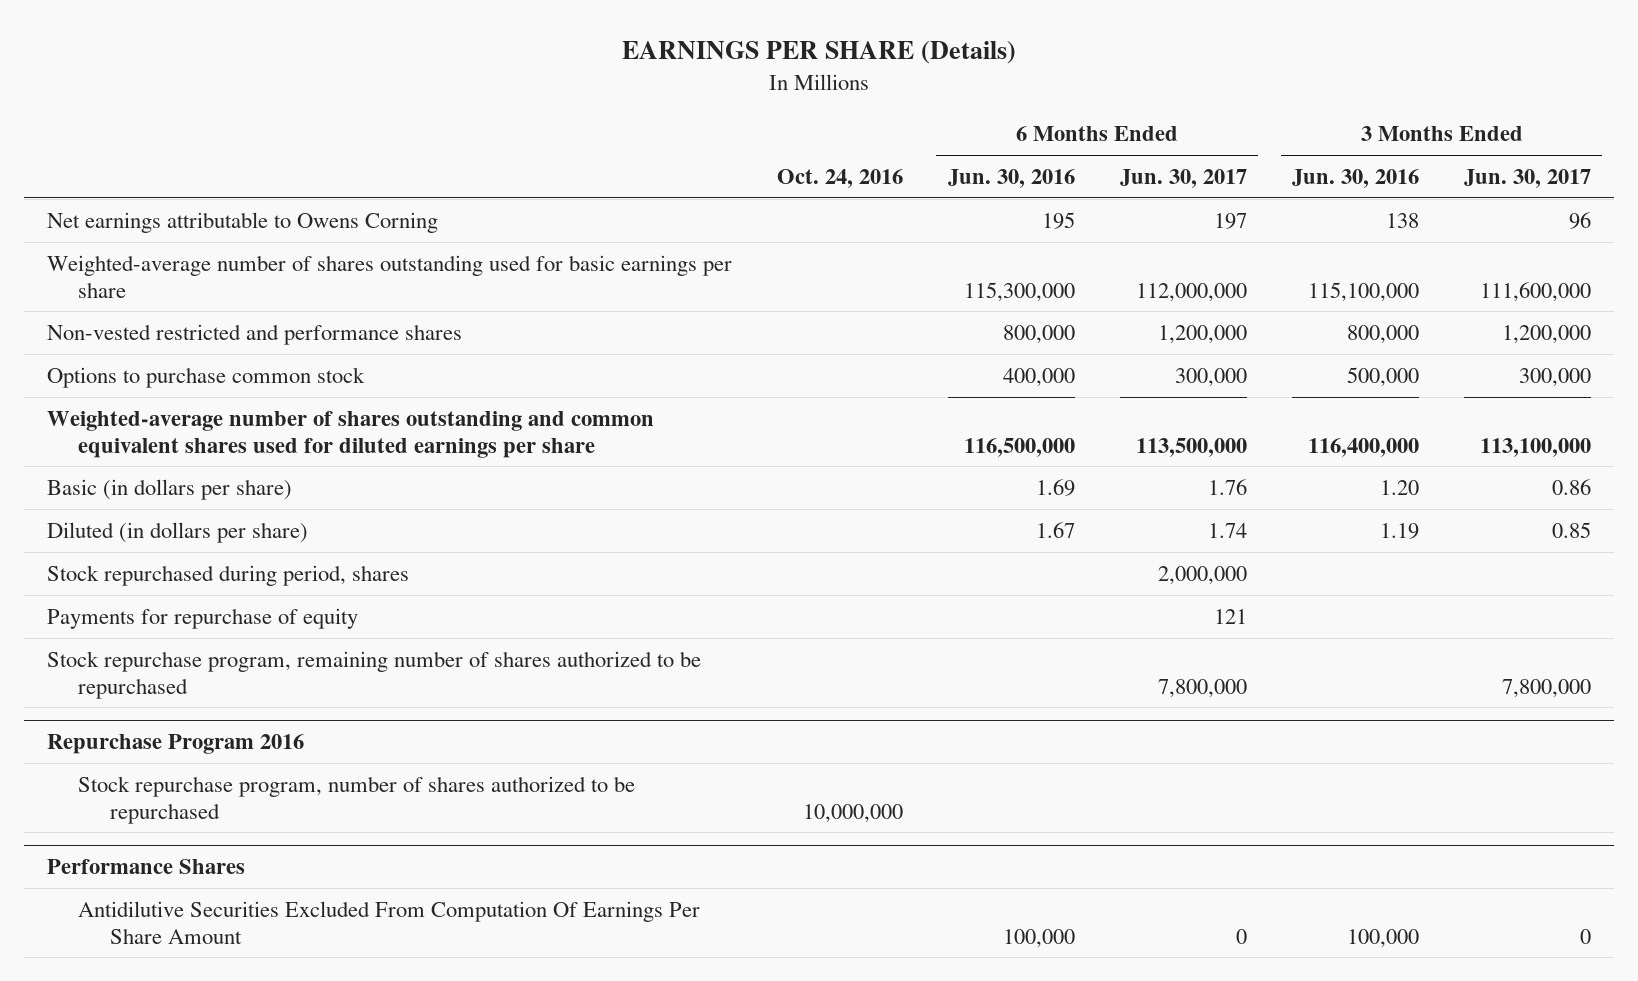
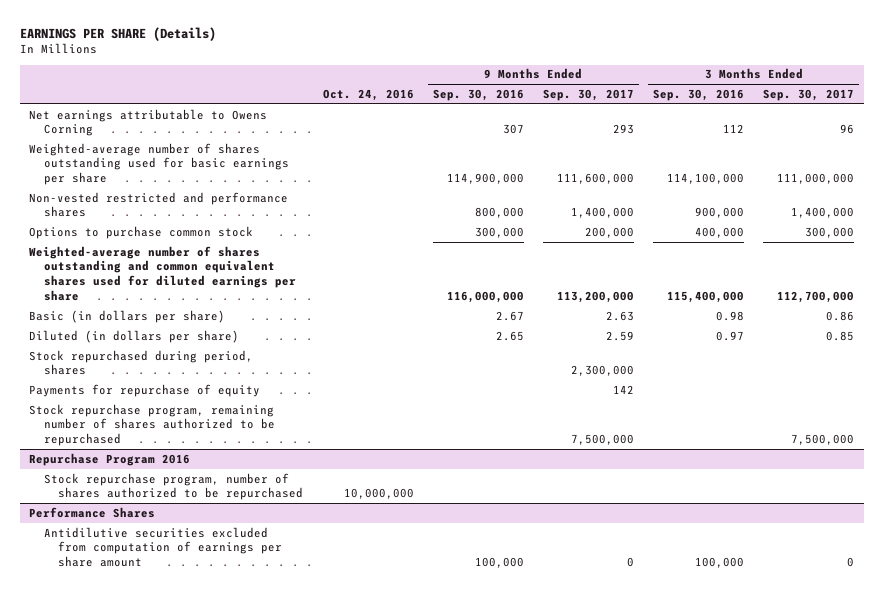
- | Oct. 24, 2016 | 6 Months Ended Jun. 30, 2016 | 6 Months Ended Jun. 30, 2017 | 3 Months Ended Jun. 30, 2016 | 3 Months Ended Jun. 30, 2017
+ | Oct. 24, 2016 | 9 Months Ended Sep. 30, 2016 | 9 Months Ended Sep. 30, 2017 | 3 Months Ended Sep. 30, 2016 | 3 Months Ended Sep. 30, 2017
@ Performance Shares
- Antidilutive Securities Excluded From Computation Of Earnings Per Share Amount | | 100,000 | 0 | 100,000 | 0
+ Antidilutive securities excluded from computation of earnings per share amount | | 100,000 | 0 | 100,000 | 0

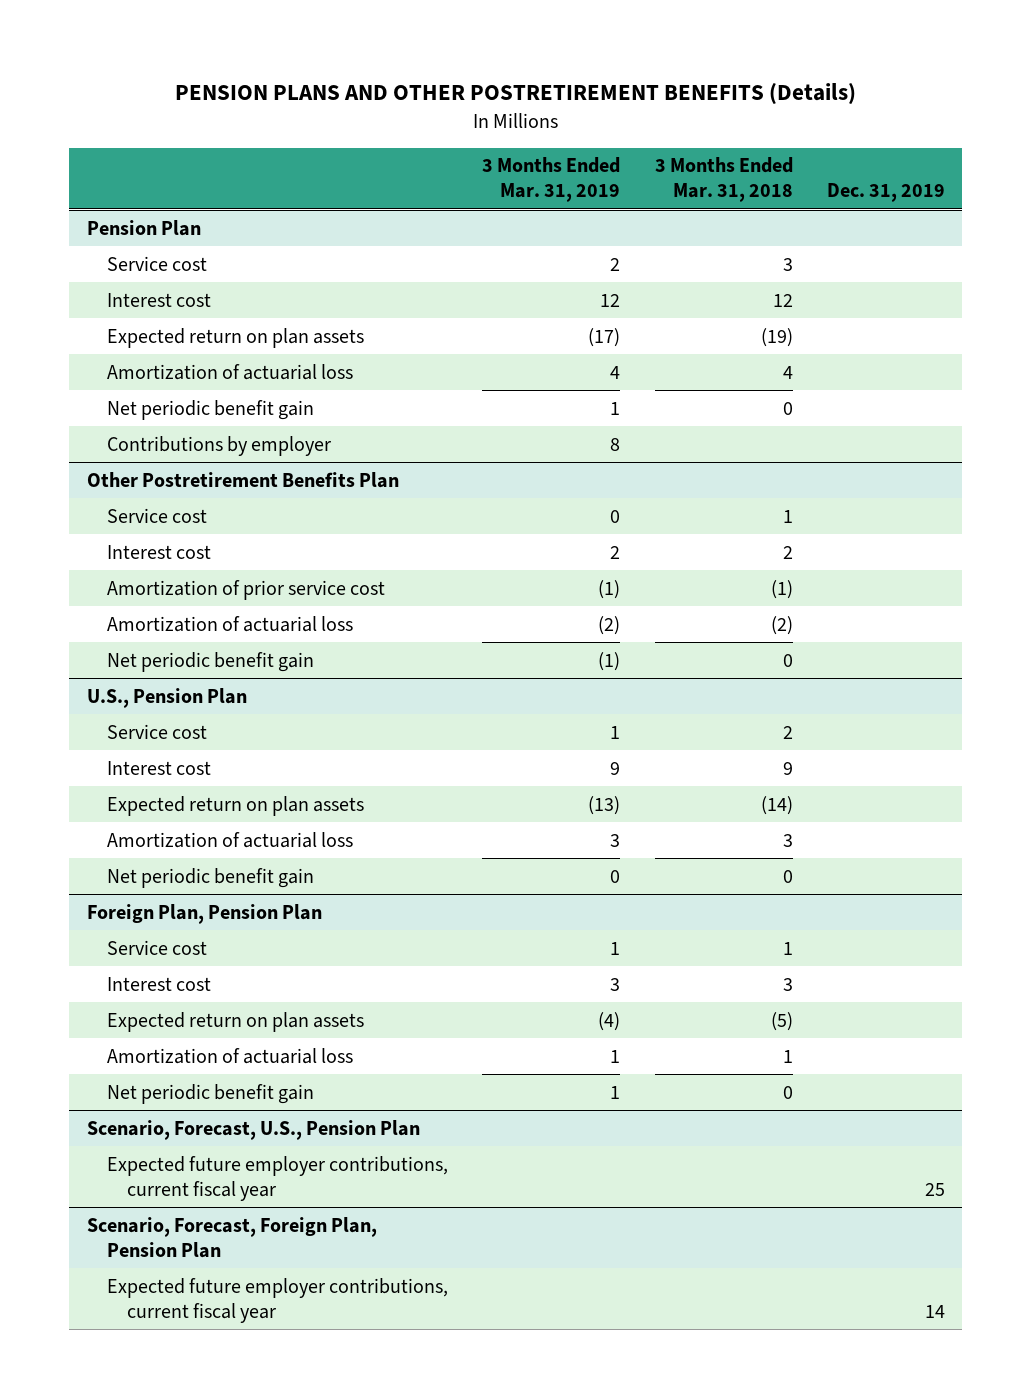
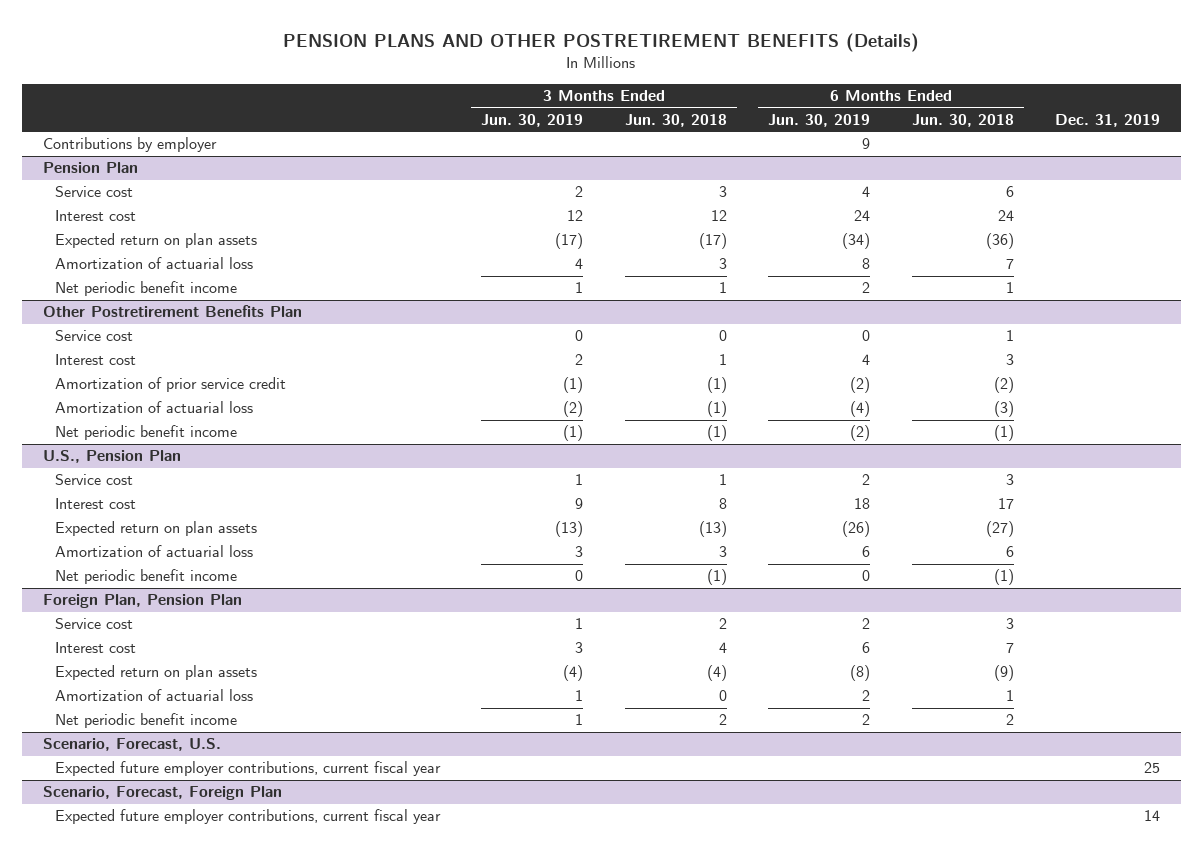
- | 3 Months Ended Mar. 31, 2019 | 3 Months Ended Mar. 31, 2018 | Dec. 31, 2019
+ | 3 Months Ended Jun. 30, 2019 | 3 Months Ended Jun. 30, 2018 | 6 Months Ended Jun. 30, 2019 | 6 Months Ended Jun. 30, 2018 | Dec. 31, 2019
+ Contributions by employer | | | 9 | |
@ Pension Plan
- Net periodic benefit gain | 1 | 0 |
- Contributions by employer | 8 | |
+ Net periodic benefit income | 1 | 1 | 2 | 1 |
@ Other Postretirement Benefits Plan
- Amortization of prior service cost | (1) | (1) |
+ Amortization of prior service credit | (1) | (1) | (2) | (2) |
- Net periodic benefit gain | (1) | 0 |
+ Net periodic benefit income | (1) | (1) | (2) | (1) |
@ U.S., Pension Plan
- Net periodic benefit gain | 0 | 0 |
+ Net periodic benefit income | 0 | (1) | 0 | (1) |
@ Foreign Plan, Pension Plan
- Net periodic benefit gain | 1 | 0 |
- Scenario, Forecast, U.S., Pension Plan
@ Foreign Plan, Pension Plan
+ Net periodic benefit income | 1 | 2 | 2 | 2 |
+ Scenario, Forecast, U.S.
- Scenario, Forecast, Foreign Plan, Pension Plan
+ Scenario, Forecast, Foreign Plan

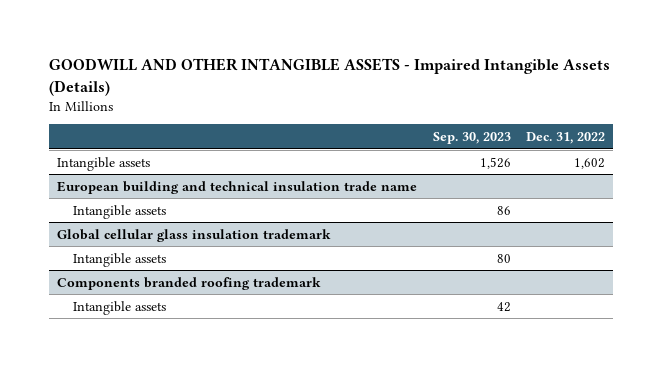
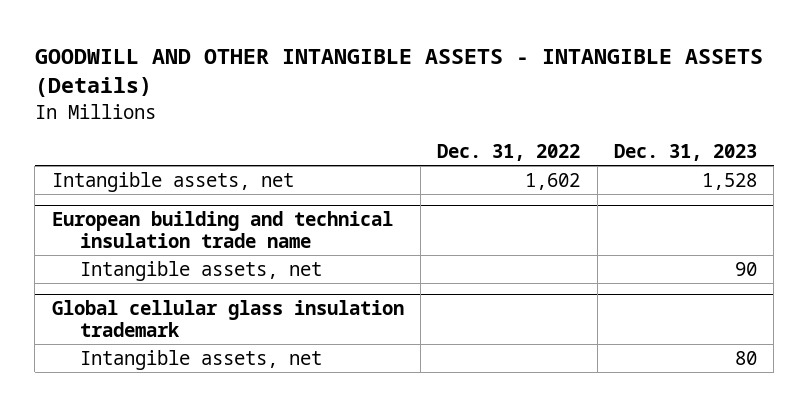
- GOODWILL AND OTHER INTANGIBLE ASSETS - Impaired Intangible Assets (Details)
+ GOODWILL AND OTHER INTANGIBLE ASSETS - INTANGIBLE ASSETS (Details)
- | Sep. 30, 2023 | Dec. 31, 2022
+ | Dec. 31, 2022 | Dec. 31, 2023
- Intangible assets | 1,526 | 1,602
+ Intangible assets, net | 1,602 | 1,528
@ European building and technical insulation trade name
- Intangible assets | 86 |
+ Intangible assets, net | | 90
@ Global cellular glass insulation trademark
- Intangible assets | 80 |
- Components branded roofing trademark
- Intangible assets | 42 |
@ Global cellular glass insulation trademark
+ Intangible assets, net | | 80

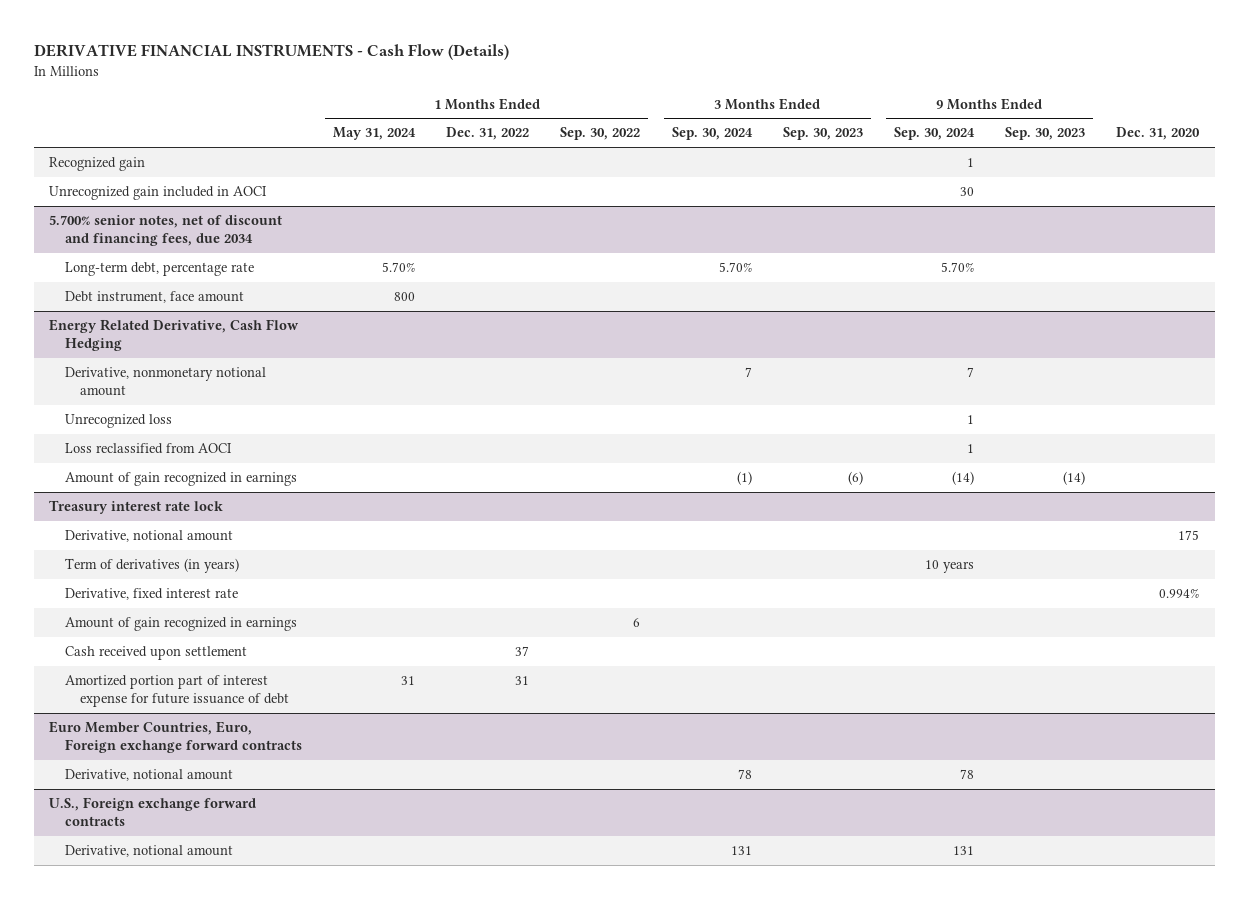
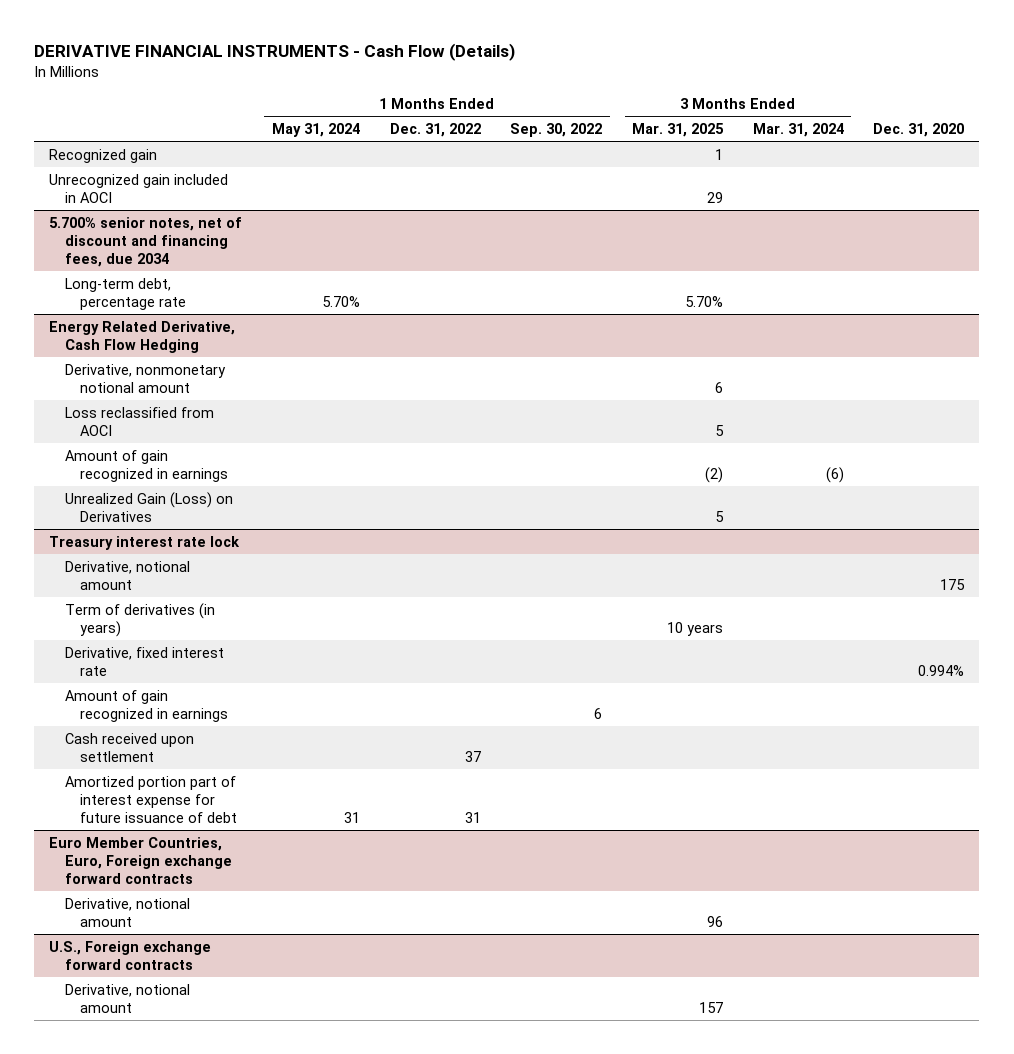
- | 1 Months Ended May 31, 2024 | 1 Months Ended Dec. 31, 2022 | 1 Months Ended Sep. 30, 2022 | 3 Months Ended Sep. 30, 2024 | 3 Months Ended Sep. 30, 2023 | 9 Months Ended Sep. 30, 2024 | 9 Months Ended Sep. 30, 2023 | Dec. 31, 2020
+ | 1 Months Ended May 31, 2024 | 1 Months Ended Dec. 31, 2022 | 1 Months Ended Sep. 30, 2022 | 3 Months Ended Mar. 31, 2025 | 3 Months Ended Mar. 31, 2024 | Dec. 31, 2020
@ 5.700% senior notes, net of discount and financing fees, due 2034
- Debt instrument, face amount | 800 | | | | | | |
@ Energy Related Derivative, Cash Flow Hedging
- Unrecognized loss | | | | | | 1 | |
+ Unrealized Gain (Loss) on Derivatives | | | | 5 | |

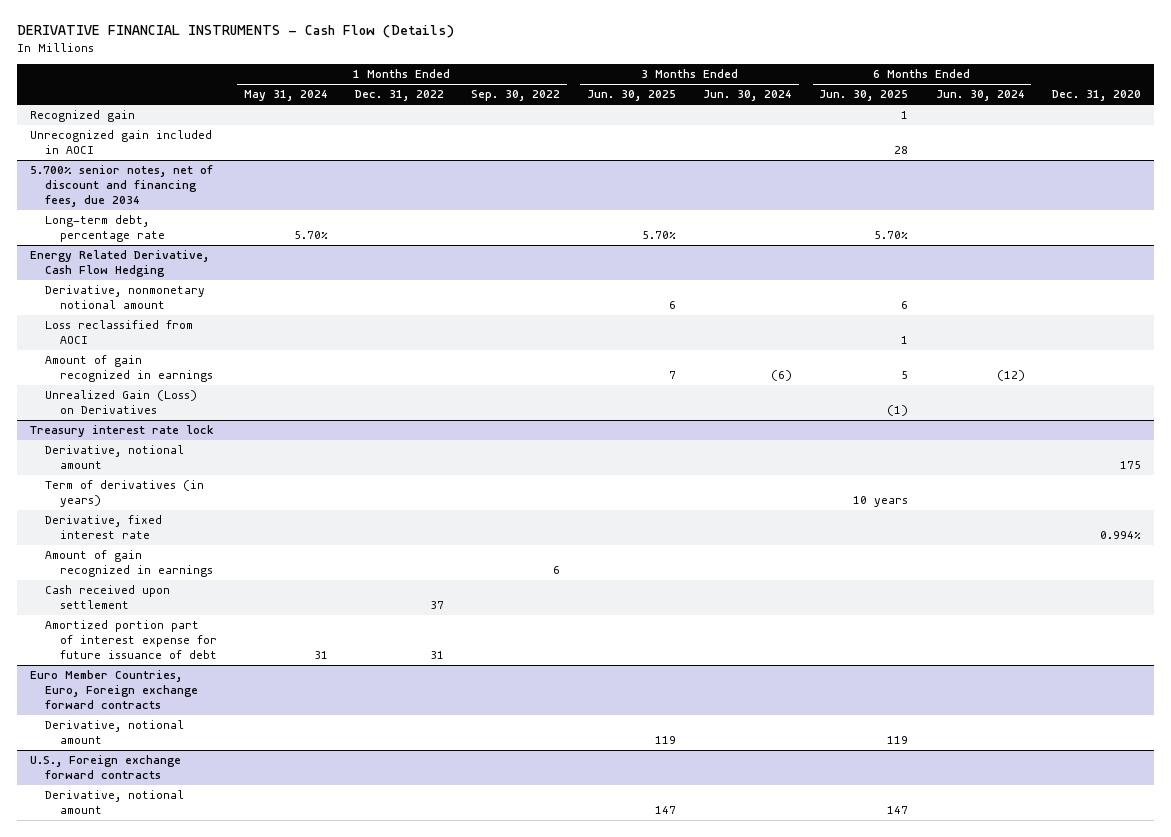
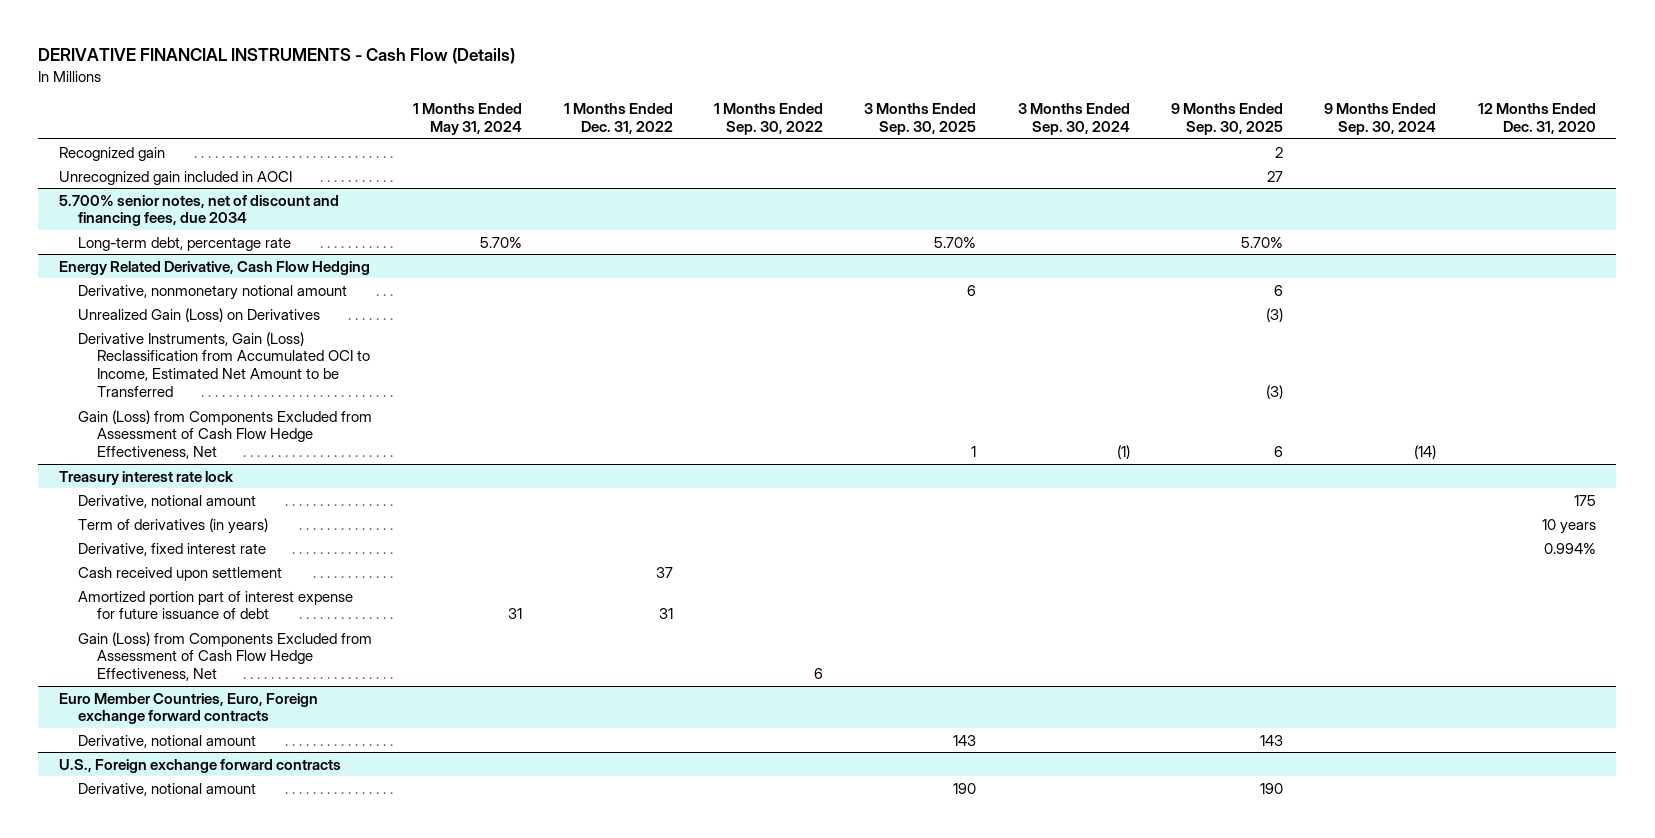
- | 1 Months Ended May 31, 2024 | 1 Months Ended Dec. 31, 2022 | 1 Months Ended Sep. 30, 2022 | 3 Months Ended Jun. 30, 2025 | 3 Months Ended Jun. 30, 2024 | 6 Months Ended Jun. 30, 2025 | 6 Months Ended Jun. 30, 2024 | Dec. 31, 2020
+ | 1 Months Ended May 31, 2024 | 1 Months Ended Dec. 31, 2022 | 1 Months Ended Sep. 30, 2022 | 3 Months Ended Sep. 30, 2025 | 3 Months Ended Sep. 30, 2024 | 9 Months Ended Sep. 30, 2025 | 9 Months Ended Sep. 30, 2024 | 12 Months Ended Dec. 31, 2020
@ Energy Related Derivative, Cash Flow Hedging
- Loss reclassified from AOCI | | | | | | 1 | |
- Amount of gain recognized in earnings | | | | 7 | (6) | 5 | (12) |
+ Derivative Instruments, Gain (Loss) Reclassification from Accumulated OCI to Income, Estimated Net Amount to be Transferred | | | | | | (3) | |
+ Gain (Loss) from Components Excluded from Assessment of Cash Flow Hedge Effectiveness, Net | | | | 1 | (1) | 6 | (14) |
@ Treasury interest rate lock
- Amount of gain recognized in earnings | | | 6 | | | | |
+ Gain (Loss) from Components Excluded from Assessment of Cash Flow Hedge Effectiveness, Net | | | 6 | | | | |

